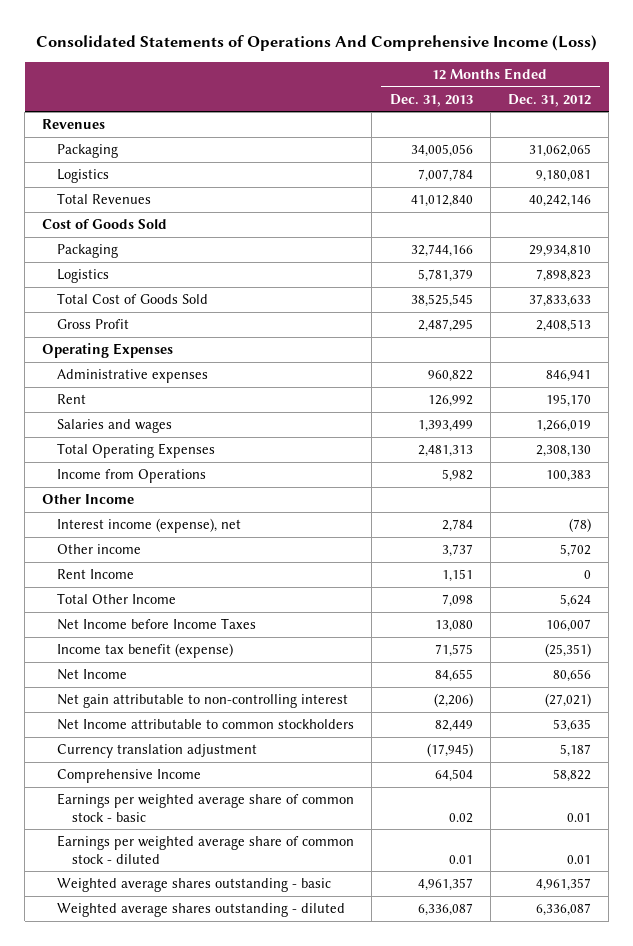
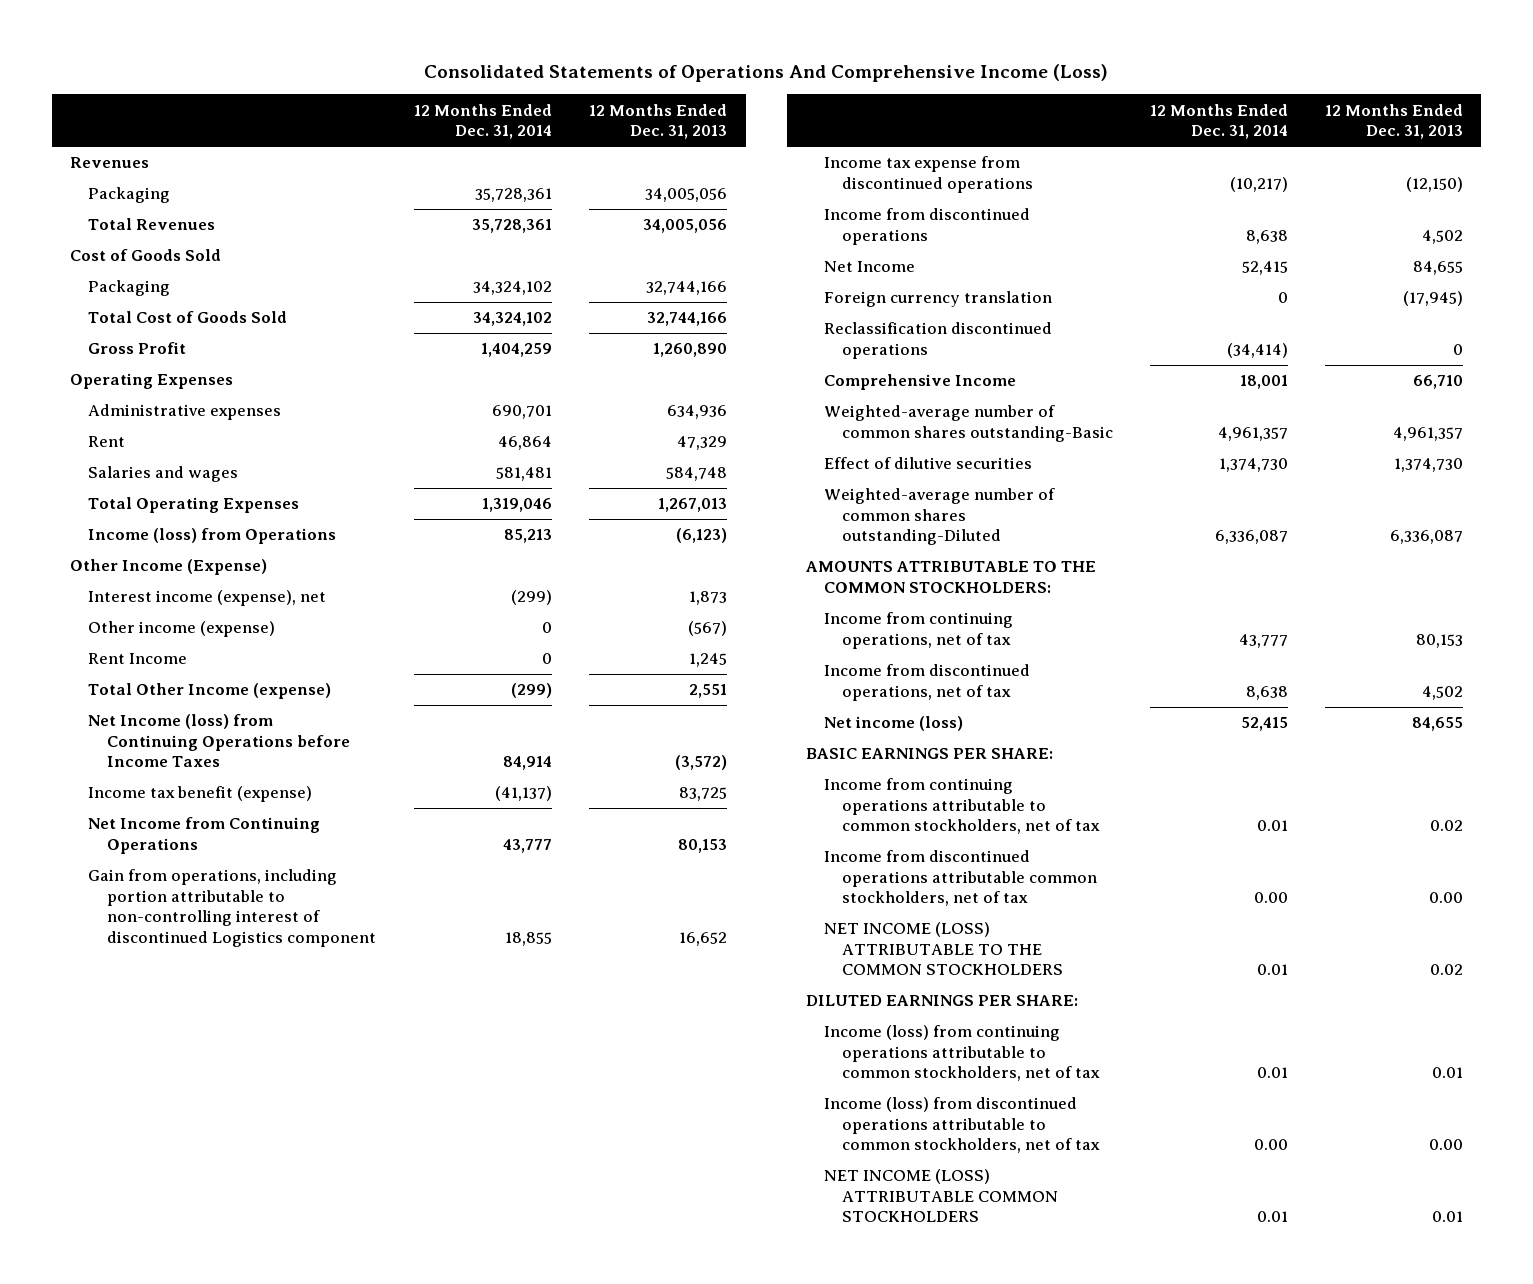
- | 12 Months Ended Dec. 31, 2013 | 12 Months Ended Dec. 31, 2012
+ | 12 Months Ended Dec. 31, 2014 | 12 Months Ended Dec. 31, 2013
- Logistics | 7,007,784 | 9,180,081
- Total Revenues | 41,012,840 | 40,242,146
+ Total Revenues | 35,728,361 | 34,005,056
- Logistics | 5,781,379 | 7,898,823
- Total Cost of Goods Sold | 38,525,545 | 37,833,633
- Gross Profit | 2,487,295 | 2,408,513
+ Total Cost of Goods Sold | 34,324,102 | 32,744,166
+ Gross Profit | 1,404,259 | 1,260,890
- Administrative expenses | 960,822 | 846,941
- Rent | 126,992 | 195,170
- Salaries and wages | 1,393,499 | 1,266,019
- Total Operating Expenses | 2,481,313 | 2,308,130
- Income from Operations | 5,982 | 100,383
- Other Income
- Interest income (expense), net | 2,784 | (78)
- Other income | 3,737 | 5,702
- Rent Income | 1,151 | 0
- Total Other Income | 7,098 | 5,624
- Net Income before Income Taxes | 13,080 | 106,007
- Income tax benefit (expense) | 71,575 | (25,351)
+ Administrative expenses | 690,701 | 634,936
+ Rent | 46,864 | 47,329
+ Salaries and wages | 581,481 | 584,748
+ Total Operating Expenses | 1,319,046 | 1,267,013
+ Income (loss) from Operations | 85,213 | (6,123)
+ Other Income (Expense)
+ Interest income (expense), net | (299) | 1,873
+ Other income (expense) | 0 | (567)
+ Rent Income | 0 | 1,245
+ Total Other Income (expense) | (299) | 2,551
+ Net Income (loss) from Continuing Operations before Income Taxes | 84,914 | (3,572)
+ Income tax benefit (expense) | (41,137) | 83,725
+ Net Income from Continuing Operations | 43,777 | 80,153
+ Gain from operations, including portion attributable to non-controlling interest of discontinued Logistics component | 18,855 | 16,652
+ Income tax expense from discontinued operations | (10,217) | (12,150)
+ Income from discontinued operations | 8,638 | 4,502
- Net gain attributable to non-controlling interest | (2,206) | (27,021)
- Net Income attributable to common stockholders | 82,449 | 53,635
- Currency translation adjustment | (17,945) | 5,187
- Comprehensive Income | 64,504 | 58,822
- Earnings per weighted average share of common stock - basic | 0.02 | 0.01
- Earnings per weighted average share of common stock - diluted | 0.01 | 0.01
- Weighted average shares outstanding - basic | 4,961,357 | 4,961,357
- Weighted average shares outstanding - diluted | 6,336,087 | 6,336,087
+ Foreign currency translation | 0 | (17,945)
+ Reclassification discontinued operations | (34,414) | 0
+ Comprehensive Income | 18,001 | 66,710
+ Weighted-average number of common shares outstanding-Basic | 4,961,357 | 4,961,357
+ Effect of dilutive securities | 1,374,730 | 1,374,730
+ Weighted-average number of common shares outstanding-Diluted | 6,336,087 | 6,336,087
+ AMOUNTS ATTRIBUTABLE TO THE COMMON STOCKHOLDERS:
+ Income from continuing operations, net of tax | 43,777 | 80,153
+ Income from discontinued operations, net of tax | 8,638 | 4,502
+ Net income (loss) | 52,415 | 84,655
+ BASIC EARNINGS PER SHARE:
+ Income from continuing operations attributable to common stockholders, net of tax | 0.01 | 0.02
+ Income from discontinued operations attributable common stockholders, net of tax | 0.00 | 0.00
+ NET INCOME (LOSS) ATTRIBUTABLE TO THE COMMON STOCKHOLDERS | 0.01 | 0.02
+ DILUTED EARNINGS PER SHARE:
+ Income (loss) from continuing operations attributable to common stockholders, net of tax | 0.01 | 0.01
+ Income (loss) from discontinued operations attributable to common stockholders, net of tax | 0.00 | 0.00
+ NET INCOME (LOSS) ATTRIBUTABLE COMMON STOCKHOLDERS | 0.01 | 0.01

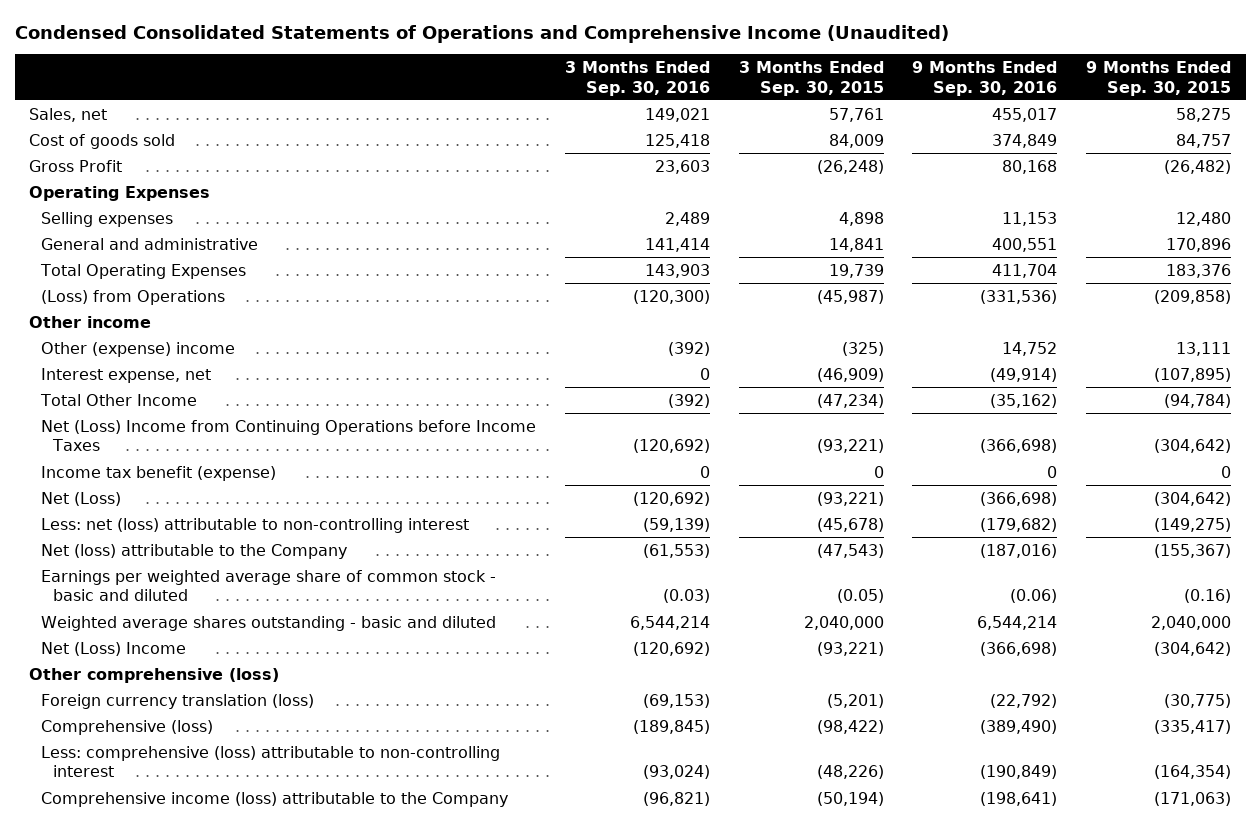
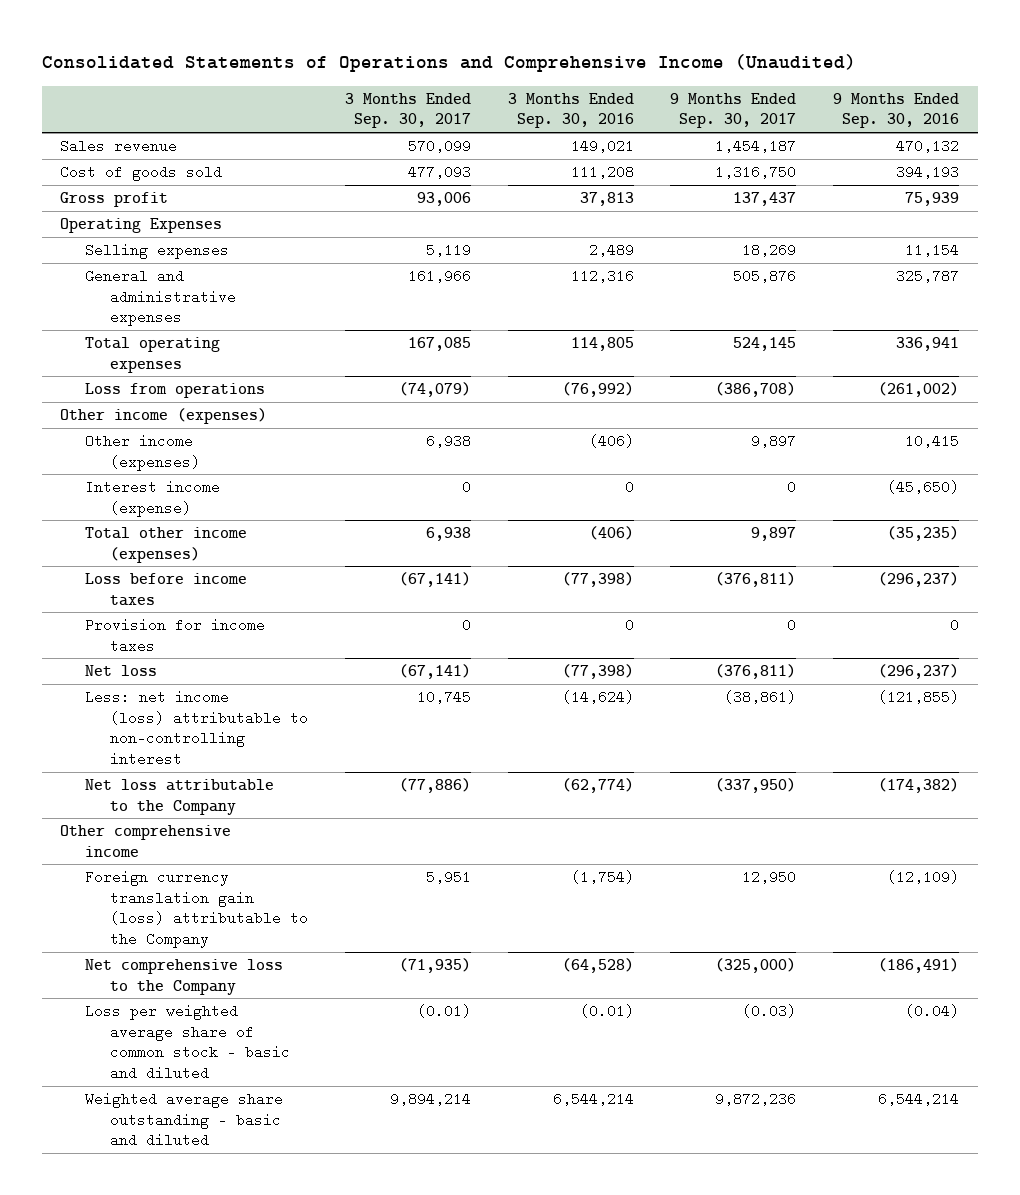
- Condensed Consolidated Statements of Operations and Comprehensive Income (Unaudited)
+ Consolidated Statements of Operations and Comprehensive Income (Unaudited)
- | 3 Months Ended Sep. 30, 2016 | 3 Months Ended Sep. 30, 2015 | 9 Months Ended Sep. 30, 2016 | 9 Months Ended Sep. 30, 2015
+ | 3 Months Ended Sep. 30, 2017 | 3 Months Ended Sep. 30, 2016 | 9 Months Ended Sep. 30, 2017 | 9 Months Ended Sep. 30, 2016
- Sales, net | 149,021 | 57,761 | 455,017 | 58,275
- Cost of goods sold | 125,418 | 84,009 | 374,849 | 84,757
- Gross Profit | 23,603 | (26,248) | 80,168 | (26,482)
+ Sales revenue | 570,099 | 149,021 | 1,454,187 | 470,132
+ Cost of goods sold | 477,093 | 111,208 | 1,316,750 | 394,193
+ Gross profit | 93,006 | 37,813 | 137,437 | 75,939
- Selling expenses | 2,489 | 4,898 | 11,153 | 12,480
- General and administrative | 141,414 | 14,841 | 400,551 | 170,896
- Total Operating Expenses | 143,903 | 19,739 | 411,704 | 183,376
- (Loss) from Operations | (120,300) | (45,987) | (331,536) | (209,858)
- Other income
- Other (expense) income | (392) | (325) | 14,752 | 13,111
- Interest expense, net | 0 | (46,909) | (49,914) | (107,895)
- Total Other Income | (392) | (47,234) | (35,162) | (94,784)
- Net (Loss) Income from Continuing Operations before Income Taxes | (120,692) | (93,221) | (366,698) | (304,642)
- Income tax benefit (expense) | 0 | 0 | 0 | 0
- Net (Loss) | (120,692) | (93,221) | (366,698) | (304,642)
- Less: net (loss) attributable to non-controlling interest | (59,139) | (45,678) | (179,682) | (149,275)
- Net (loss) attributable to the Company | (61,553) | (47,543) | (187,016) | (155,367)
- Earnings per weighted average share of common stock - basic and diluted | (0.03) | (0.05) | (0.06) | (0.16)
- Weighted average shares outstanding - basic and diluted | 6,544,214 | 2,040,000 | 6,544,214 | 2,040,000
- Net (Loss) Income | (120,692) | (93,221) | (366,698) | (304,642)
- Other comprehensive (loss)
- Foreign currency translation (loss) | (69,153) | (5,201) | (22,792) | (30,775)
- Comprehensive (loss) | (189,845) | (98,422) | (389,490) | (335,417)
- Less: comprehensive (loss) attributable to non-controlling interest | (93,024) | (48,226) | (190,849) | (164,354)
- Comprehensive income (loss) attributable to the Company | (96,821) | (50,194) | (198,641) | (171,063)
+ Selling expenses | 5,119 | 2,489 | 18,269 | 11,154
+ General and administrative expenses | 161,966 | 112,316 | 505,876 | 325,787
+ Total operating expenses | 167,085 | 114,805 | 524,145 | 336,941
+ Loss from operations | (74,079) | (76,992) | (386,708) | (261,002)
+ Other income (expenses)
+ Other income (expenses) | 6,938 | (406) | 9,897 | 10,415
+ Interest income (expense) | 0 | 0 | 0 | (45,650)
+ Total other income (expenses) | 6,938 | (406) | 9,897 | (35,235)
+ Loss before income taxes | (67,141) | (77,398) | (376,811) | (296,237)
+ Provision for income taxes | 0 | 0 | 0 | 0
+ Net loss | (67,141) | (77,398) | (376,811) | (296,237)
+ Less: net income (loss) attributable to non-controlling interest | 10,745 | (14,624) | (38,861) | (121,855)
+ Net loss attributable to the Company | (77,886) | (62,774) | (337,950) | (174,382)
+ Other comprehensive income
+ Foreign currency translation gain (loss) attributable to the Company | 5,951 | (1,754) | 12,950 | (12,109)
+ Net comprehensive loss to the Company | (71,935) | (64,528) | (325,000) | (186,491)
+ Loss per weighted average share of common stock - basic and diluted | (0.01) | (0.01) | (0.03) | (0.04)
+ Weighted average share outstanding - basic and diluted | 9,894,214 | 6,544,214 | 9,872,236 | 6,544,214

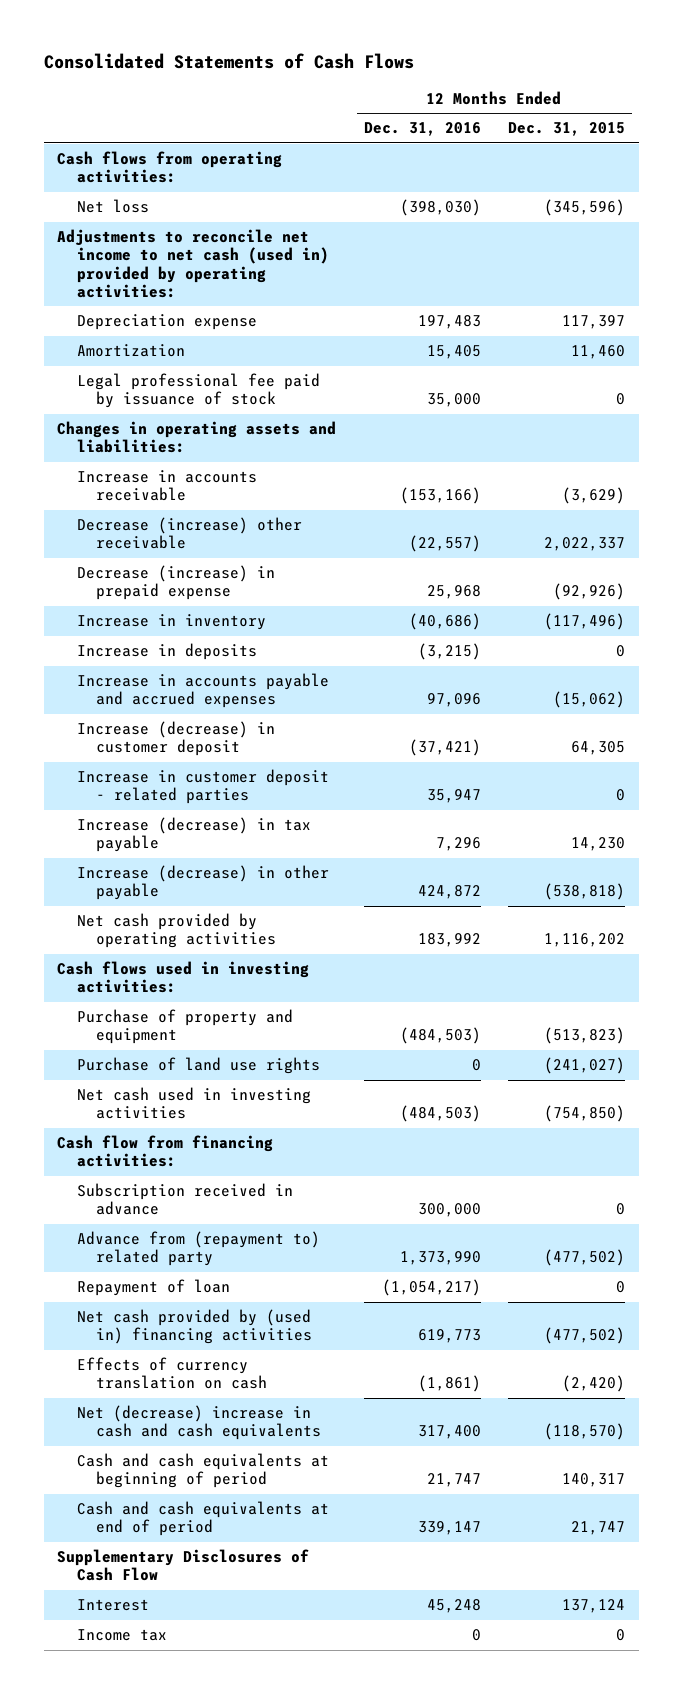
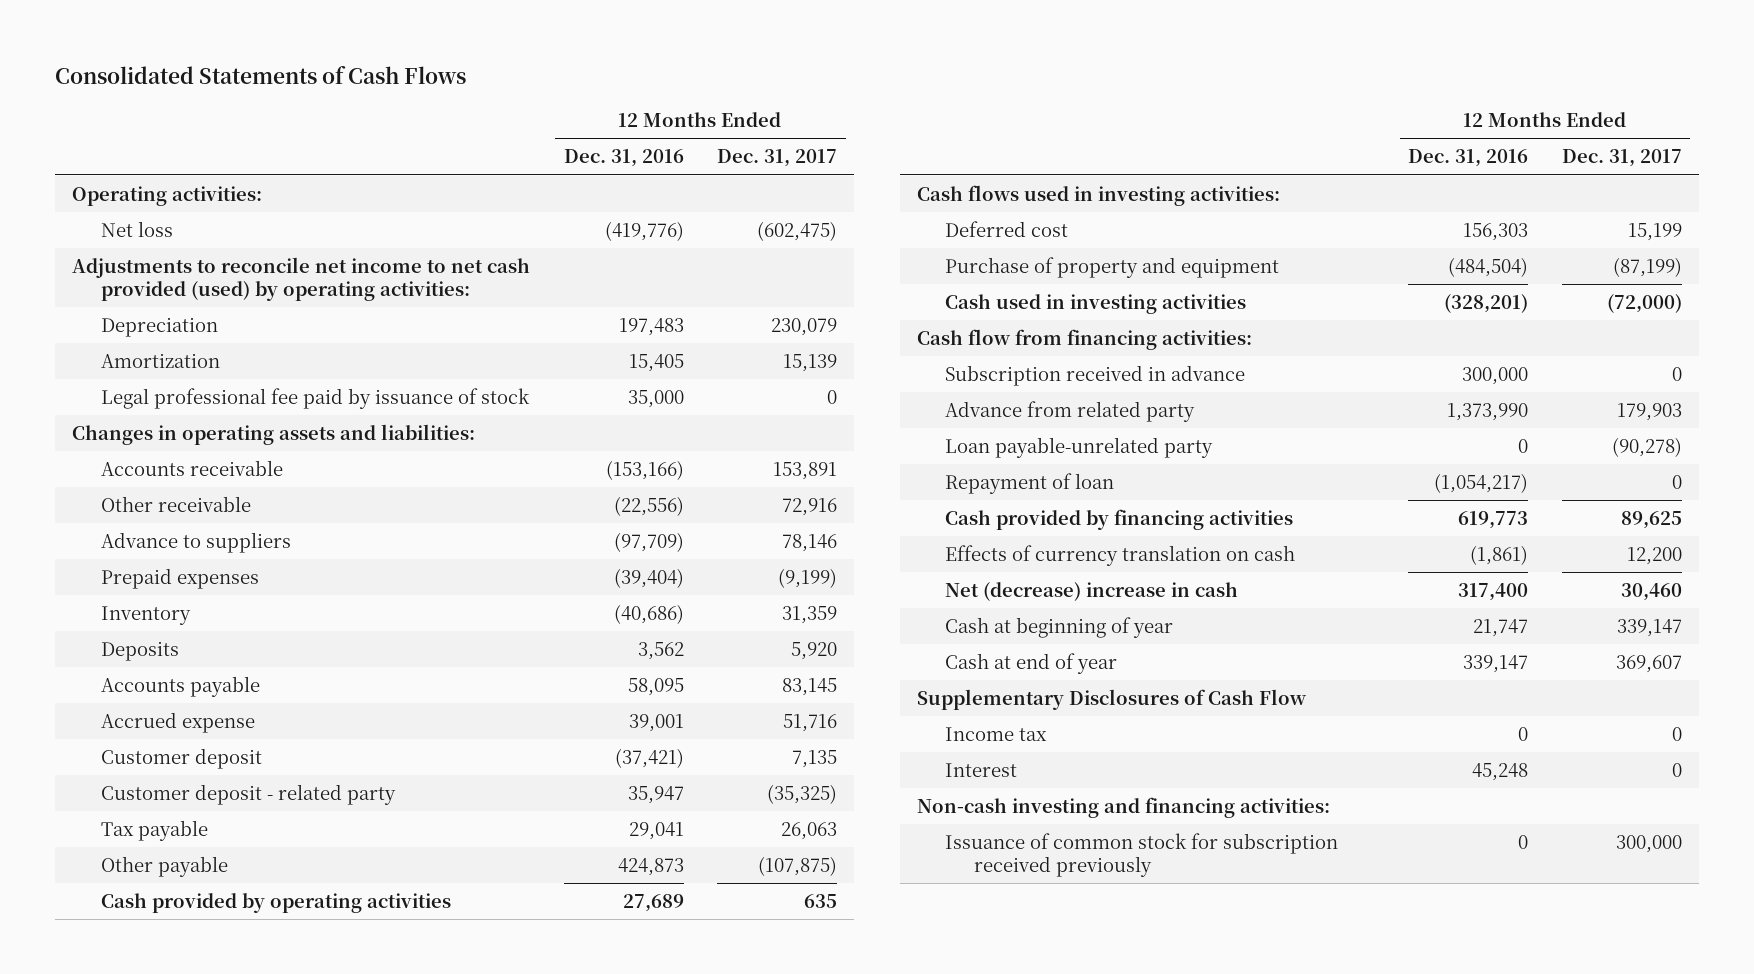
- | 12 Months Ended Dec. 31, 2016 | 12 Months Ended Dec. 31, 2015
+ | 12 Months Ended Dec. 31, 2016 | 12 Months Ended Dec. 31, 2017
- Cash flows from operating activities:
- Net loss | (398,030) | (345,596)
- Adjustments to reconcile net income to net cash (used in) provided by operating activities:
- Depreciation expense | 197,483 | 117,397
+ Operating activities:
+ Net loss | (419,776) | (602,475)
+ Adjustments to reconcile net income to net cash provided (used) by operating activities:
+ Depreciation | 197,483 | 230,079
- Increase in accounts receivable | (153,166) | (3,629)
- Decrease (increase) other receivable | (22,557) | 2,022,337
- Decrease (increase) in prepaid expense | 25,968 | (92,926)
- Increase in inventory | (40,686) | (117,496)
- Increase in deposits | (3,215) | 0
- Increase in accounts payable and accrued expenses | 97,096 | (15,062)
- Increase (decrease) in customer deposit | (37,421) | 64,305
- Increase in customer deposit - related parties | 35,947 | 0
- Increase (decrease) in tax payable | 7,296 | 14,230
- Increase (decrease) in other payable | 424,872 | (538,818)
- Net cash provided by operating activities | 183,992 | 1,116,202
+ Accounts receivable | (153,166) | 153,891
+ Other receivable | (22,556) | 72,916
+ Advance to suppliers | (97,709) | 78,146
+ Prepaid expenses | (39,404) | (9,199)
+ Inventory | (40,686) | 31,359
+ Deposits | 3,562 | 5,920
+ Accounts payable | 58,095 | 83,145
+ Accrued expense | 39,001 | 51,716
+ Customer deposit | (37,421) | 7,135
+ Customer deposit - related party | 35,947 | (35,325)
+ Tax payable | 29,041 | 26,063
+ Other payable | 424,873 | (107,875)
+ Cash provided by operating activities | 27,689 | 635
- Purchase of property and equipment | (484,503) | (513,823)
- Purchase of land use rights | 0 | (241,027)
- Net cash used in investing activities | (484,503) | (754,850)
+ Deferred cost | 156,303 | 15,199
+ Purchase of property and equipment | (484,504) | (87,199)
+ Cash used in investing activities | (328,201) | (72,000)
- Advance from (repayment to) related party | 1,373,990 | (477,502)
+ Advance from related party | 1,373,990 | 179,903
+ Loan payable-unrelated party | 0 | (90,278)
- Net cash provided by (used in) financing activities | 619,773 | (477,502)
+ Cash provided by financing activities | 619,773 | 89,625
- Net (decrease) increase in cash and cash equivalents | 317,400 | (118,570)
- Cash and cash equivalents at beginning of period | 21,747 | 140,317
- Cash and cash equivalents at end of period | 339,147 | 21,747
+ Net (decrease) increase in cash | 317,400 | 30,460
+ Cash at beginning of year | 21,747 | 339,147
+ Cash at end of year | 339,147 | 369,607
moved down: Interest | 45,248 | 0
+ Non-cash investing and financing activities:
+ Issuance of common stock for subscription received previously | 0 | 300,000

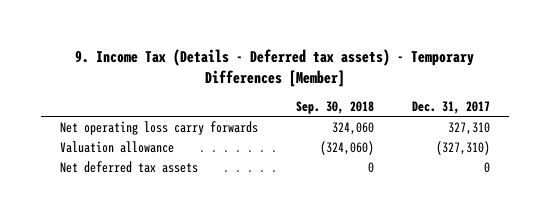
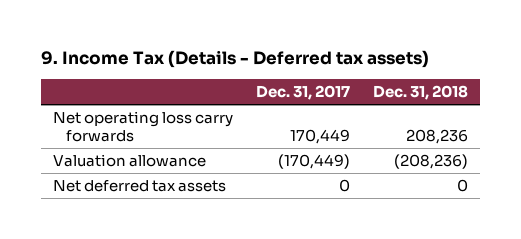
- 9. Income Tax (Details - Deferred tax assets) - Temporary Differences [Member]
+ 9. Income Tax (Details - Deferred tax assets)
- | Sep. 30, 2018 | Dec. 31, 2017
+ | Dec. 31, 2017 | Dec. 31, 2018
- Net operating loss carry forwards | 324,060 | 327,310
- Valuation allowance | (324,060) | (327,310)
+ Net operating loss carry forwards | 170,449 | 208,236
+ Valuation allowance | (170,449) | (208,236)

